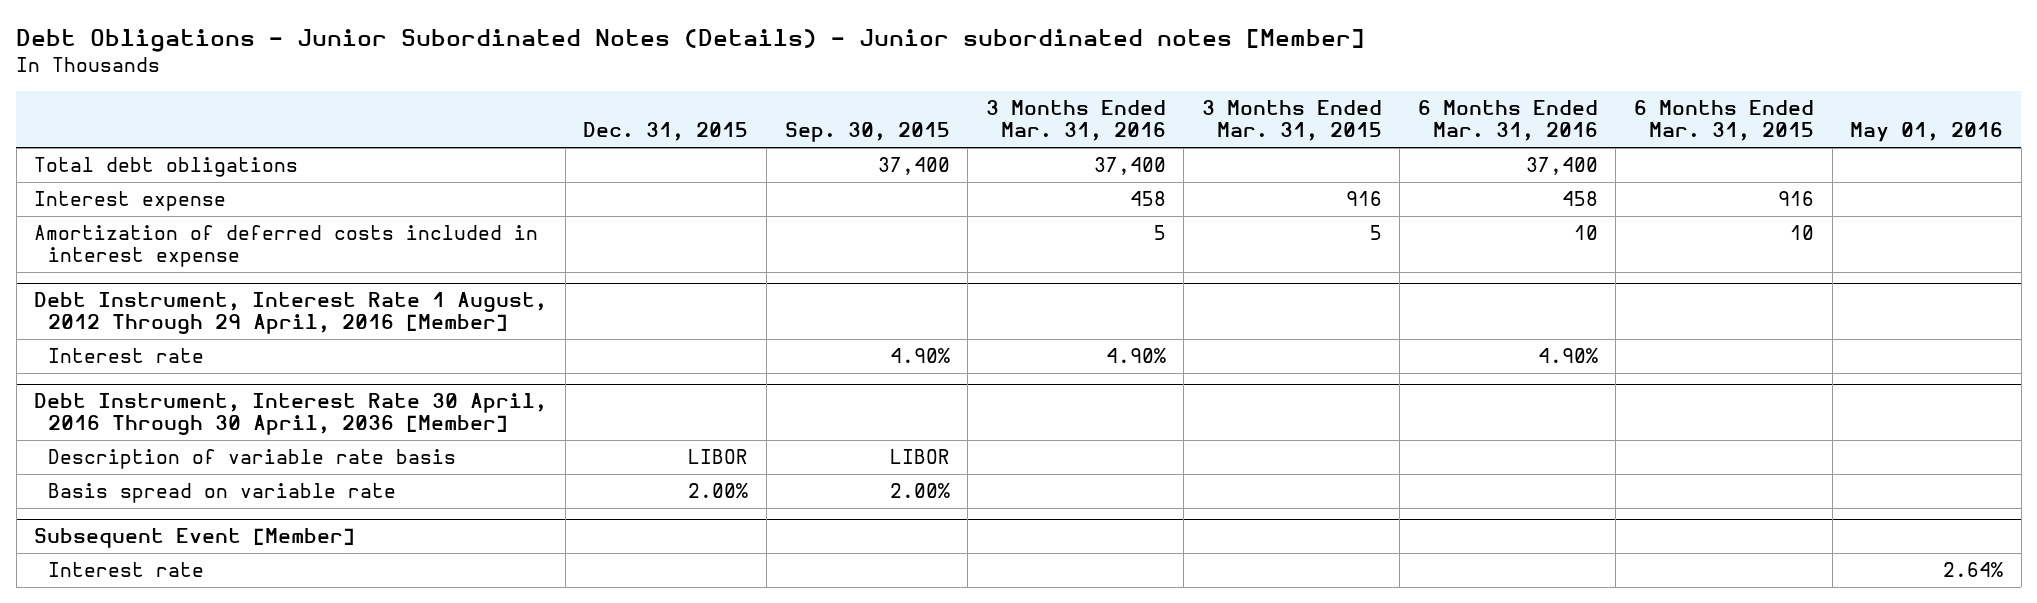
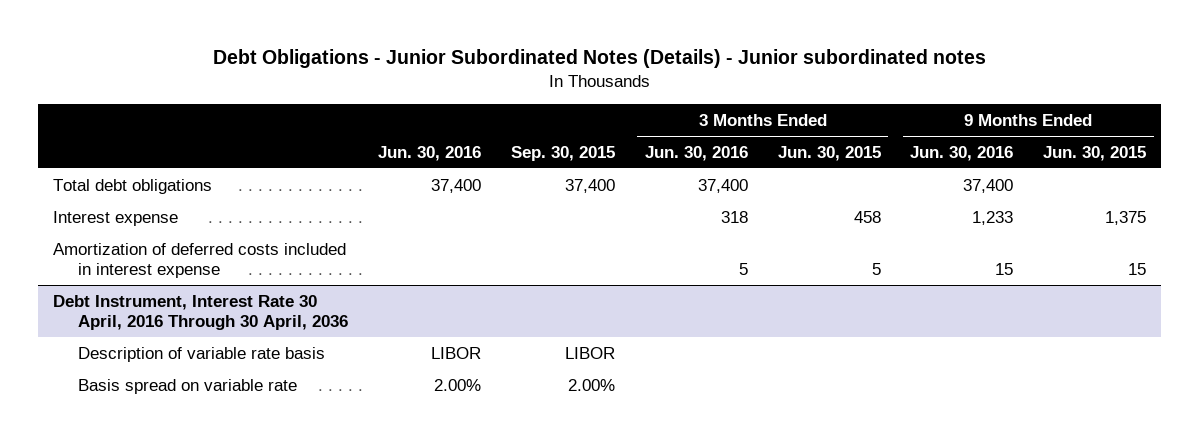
- Debt Obligations - Junior Subordinated Notes (Details) - Junior subordinated notes [Member]
+ Debt Obligations - Junior Subordinated Notes (Details) - Junior subordinated notes
- | Dec. 31, 2015 | Sep. 30, 2015 | 3 Months Ended Mar. 31, 2016 | 3 Months Ended Mar. 31, 2015 | 6 Months Ended Mar. 31, 2016 | 6 Months Ended Mar. 31, 2015 | May 01, 2016
+ | Jun. 30, 2016 | Sep. 30, 2015 | 3 Months Ended Jun. 30, 2016 | 3 Months Ended Jun. 30, 2015 | 9 Months Ended Jun. 30, 2016 | 9 Months Ended Jun. 30, 2015
- Debt Instrument, Interest Rate 1 August, 2012 Through 29 April, 2016 [Member]
- Interest rate | | 4.90% | 4.90% | | 4.90% | |
- Debt Instrument, Interest Rate 30 April, 2016 Through 30 April, 2036 [Member]
+ Debt Instrument, Interest Rate 30 April, 2016 Through 30 April, 2036
- Subsequent Event [Member]
- Interest rate | | | | | | | 2.64%

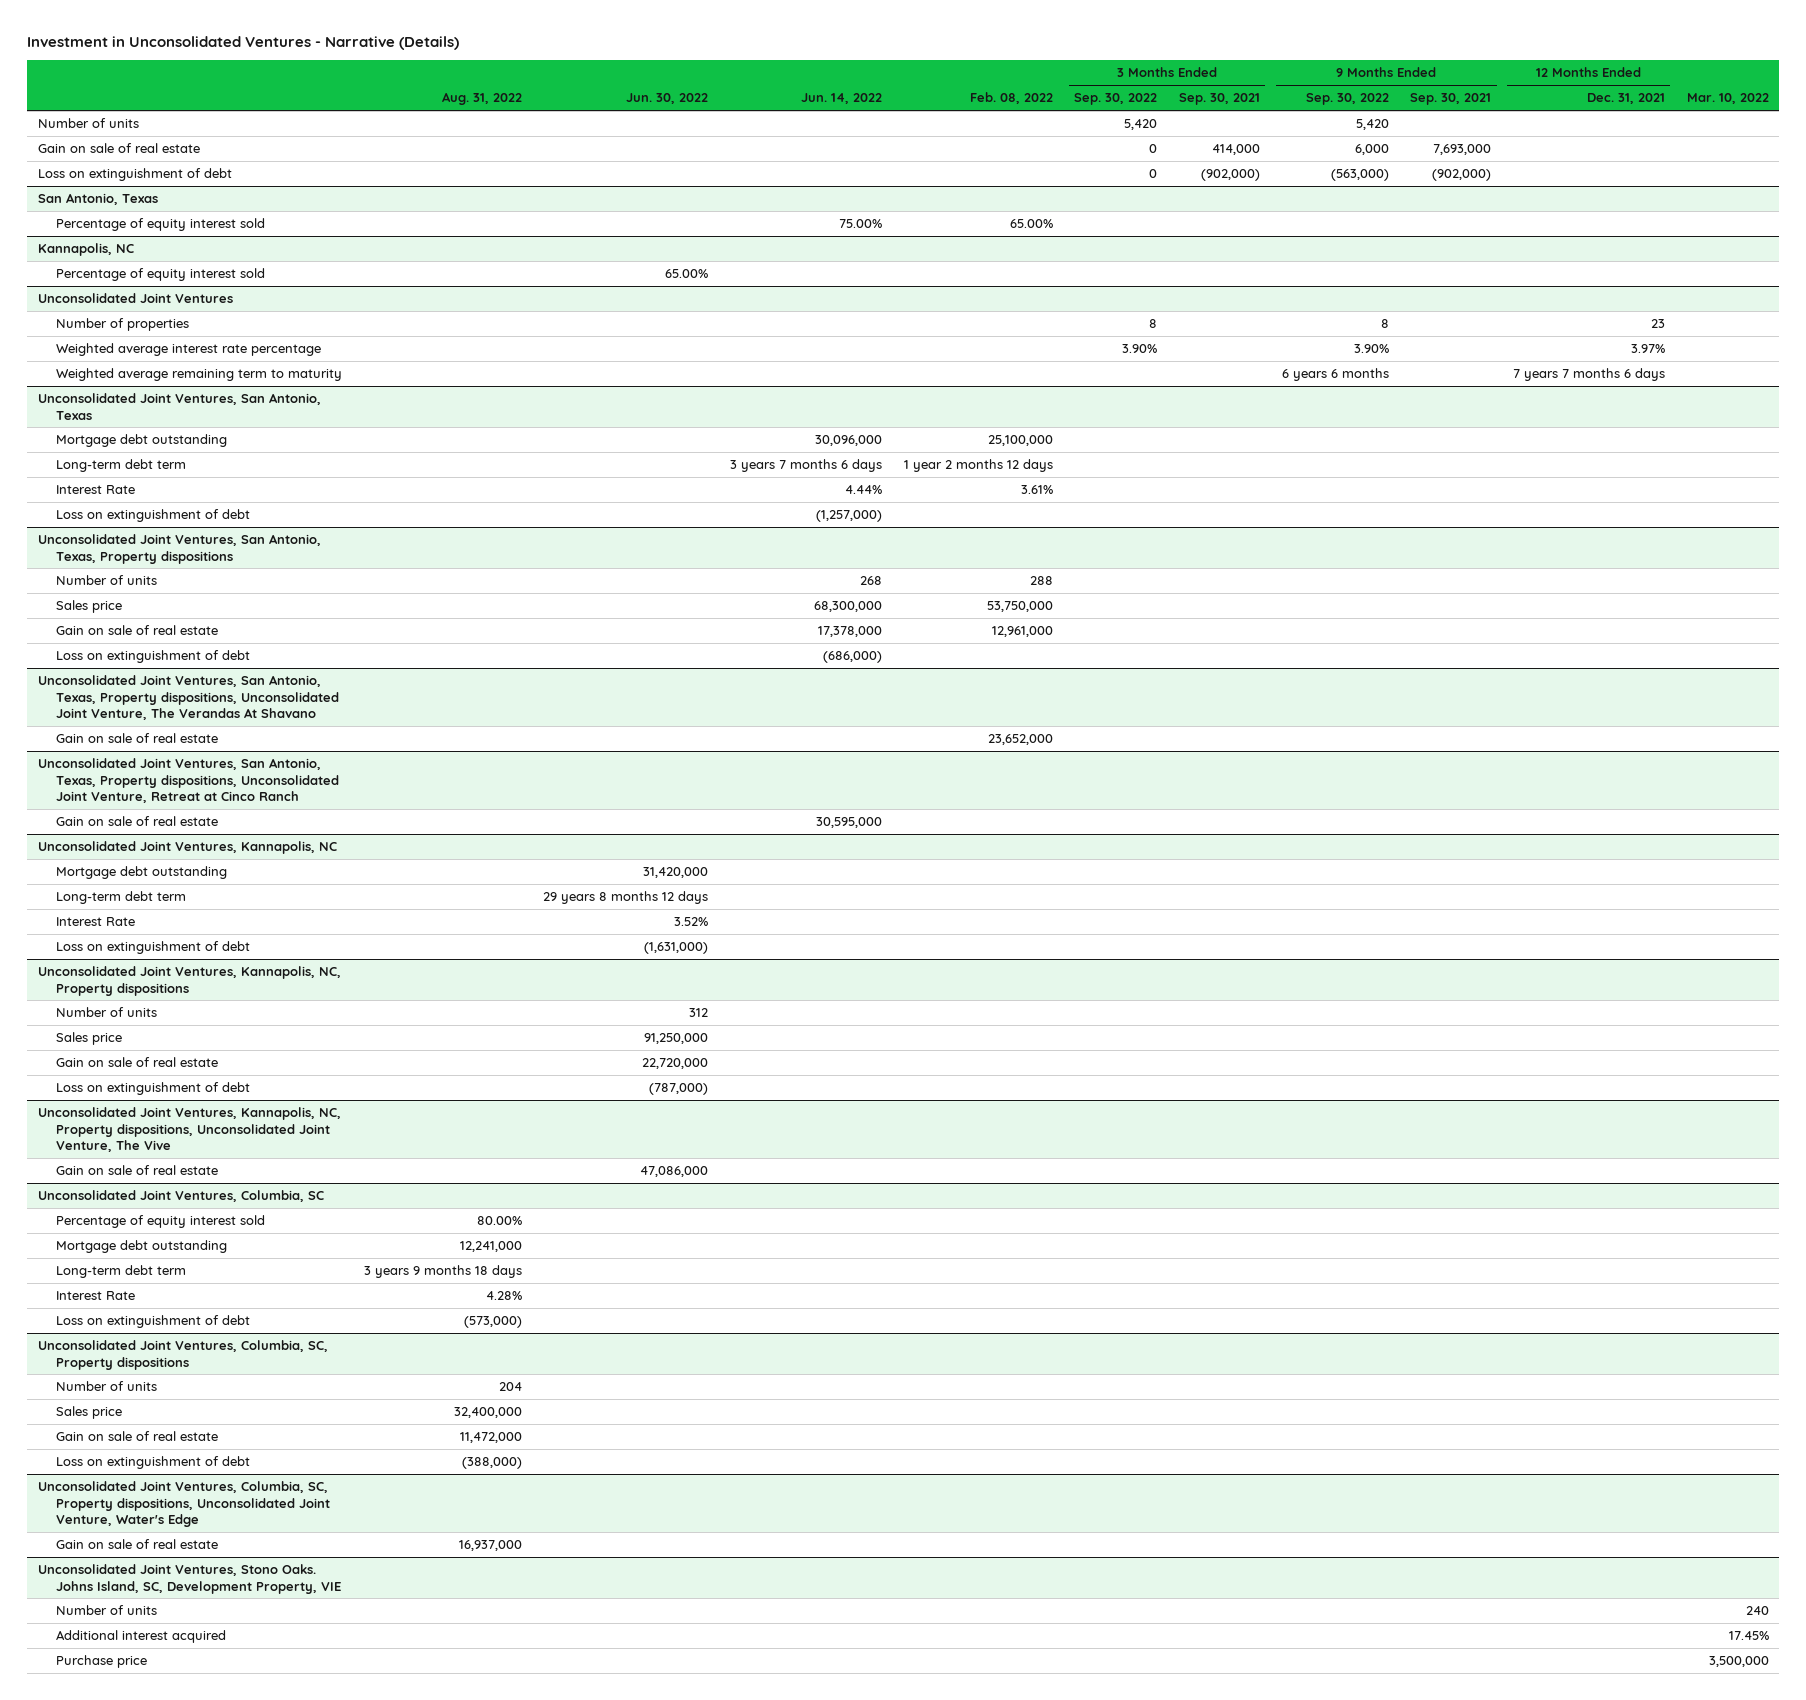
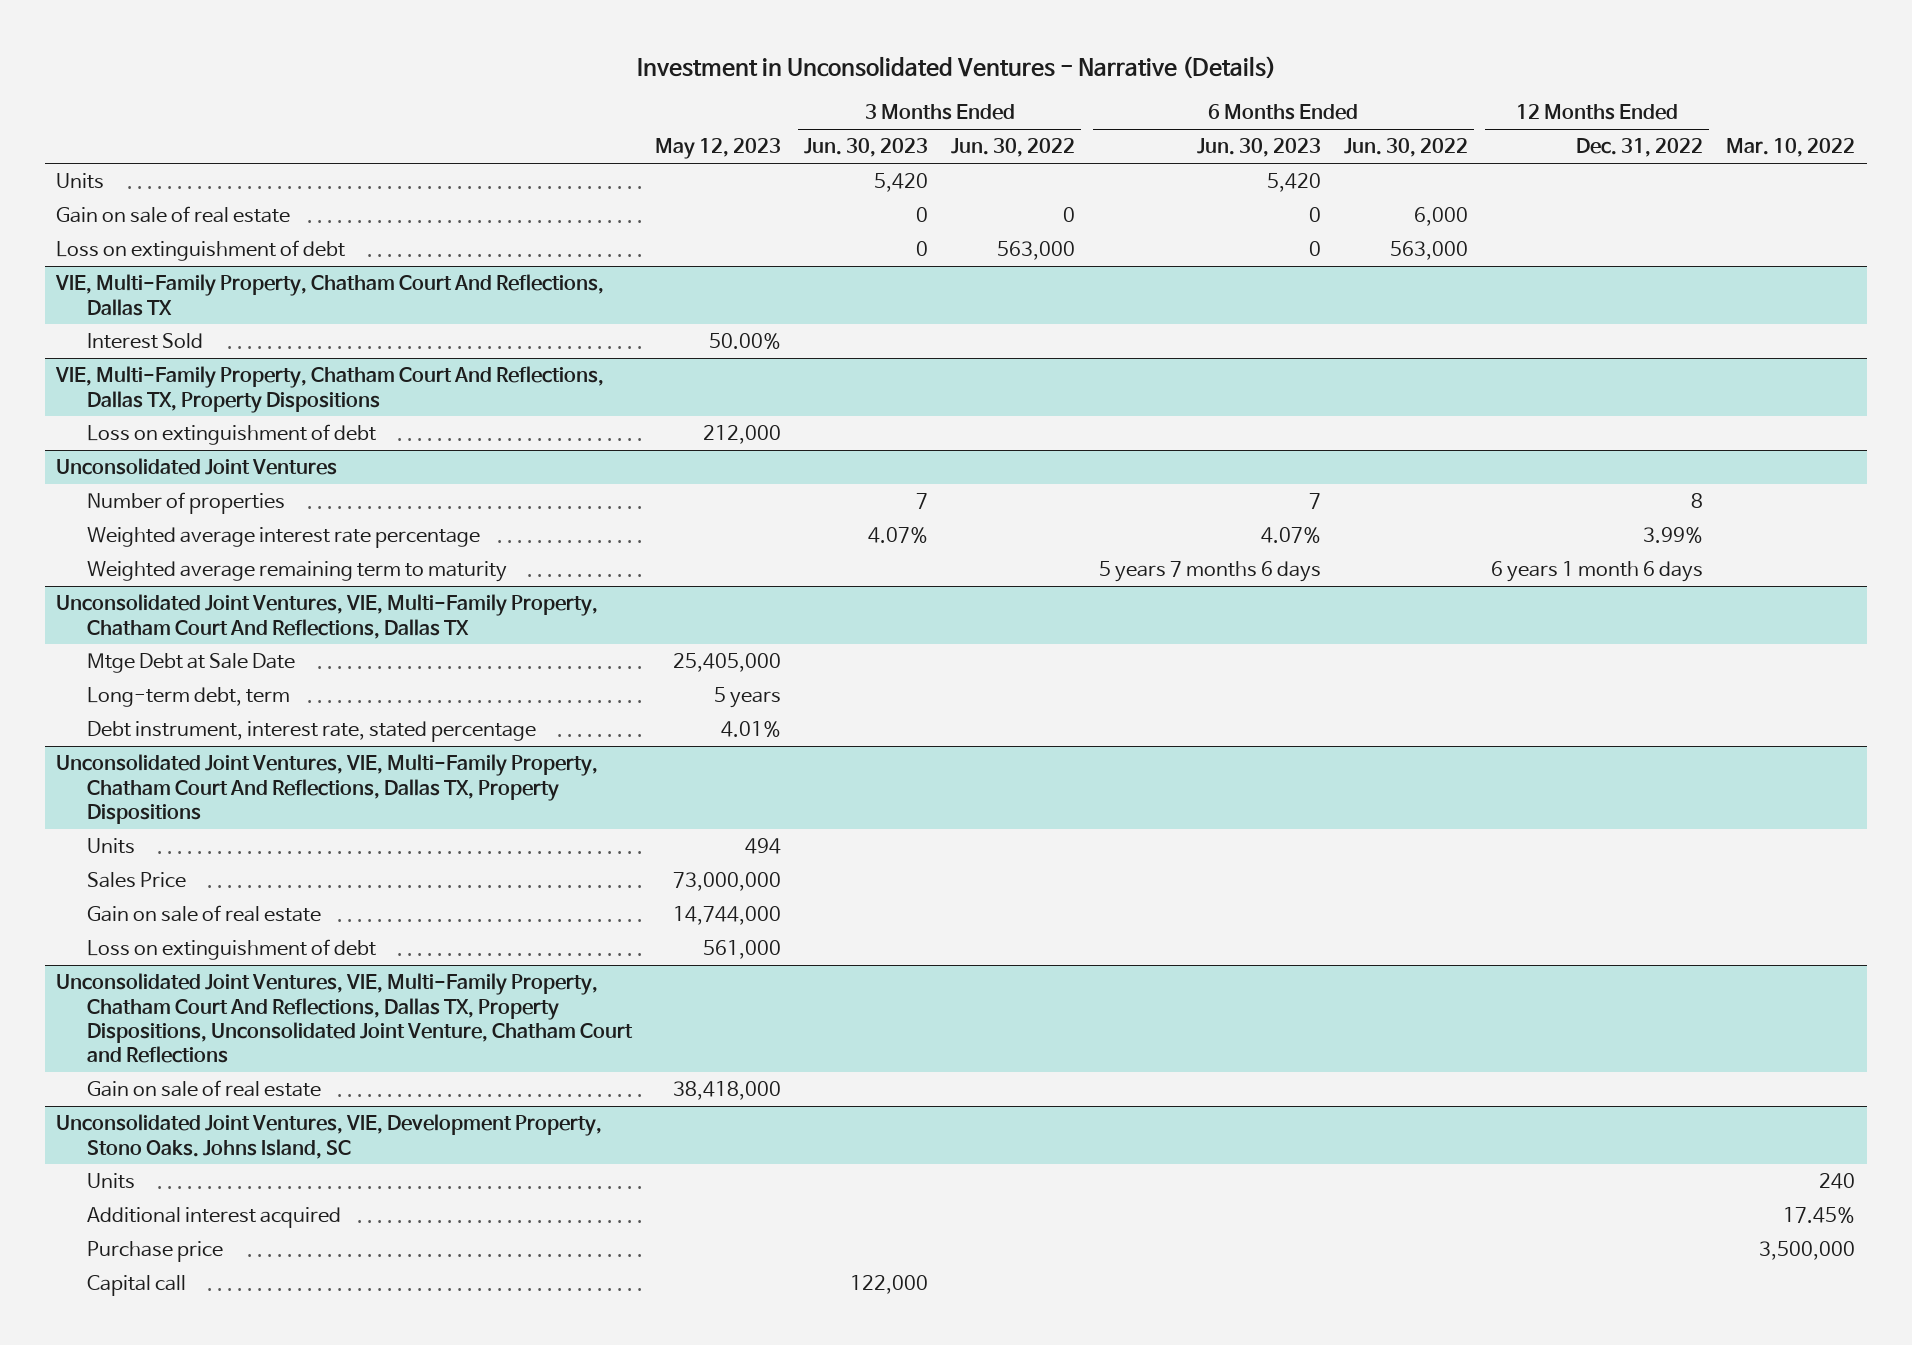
- | Aug. 31, 2022 | Jun. 30, 2022 | Jun. 14, 2022 | Feb. 08, 2022 | 3 Months Ended Sep. 30, 2022 | 3 Months Ended Sep. 30, 2021 | 9 Months Ended Sep. 30, 2022 | 9 Months Ended Sep. 30, 2021 | 12 Months Ended Dec. 31, 2021 | Mar. 10, 2022
+ | May 12, 2023 | 3 Months Ended Jun. 30, 2023 | 3 Months Ended Jun. 30, 2022 | 6 Months Ended Jun. 30, 2023 | 6 Months Ended Jun. 30, 2022 | 12 Months Ended Dec. 31, 2022 | Mar. 10, 2022
- Number of units | | | | | 5,420 | | 5,420 | | |
+ Units | | 5,420 | | 5,420 | | |
- San Antonio, Texas
- Percentage of equity interest sold | | | 75.00% | 65.00% | | | | | |
- Kannapolis, NC
- Percentage of equity interest sold | | 65.00% | | | | | | | |
+ VIE, Multi-Family Property, Chatham Court And Reflections, Dallas TX
+ Interest Sold | 50.00% | | | | | |
+ VIE, Multi-Family Property, Chatham Court And Reflections, Dallas TX, Property Dispositions
+ Loss on extinguishment of debt | 212,000 | | | | | |
- Unconsolidated Joint Ventures, San Antonio, Texas
- Mortgage debt outstanding | | | 30,096,000 | 25,100,000 | | | | | |
- Long-term debt term | | | 3 years 7 months 6 days | 1 year 2 months 12 days | | | | | |
- Interest Rate | | | 4.44% | 3.61% | | | | | |
- Loss on extinguishment of debt | | | (1,257,000) | | | | | | |
- Unconsolidated Joint Ventures, San Antonio, Texas, Property dispositions
- Number of units | | | 268 | 288 | | | | | |
- Sales price | | | 68,300,000 | 53,750,000 | | | | | |
- Gain on sale of real estate | | | 17,378,000 | 12,961,000 | | | | | |
- Loss on extinguishment of debt | | | (686,000) | | | | | | |
- Unconsolidated Joint Ventures, San Antonio, Texas, Property dispositions, Unconsolidated Joint Venture, The Verandas At Shavano
- Gain on sale of real estate | | | | 23,652,000 | | | | | |
- Unconsolidated Joint Ventures, San Antonio, Texas, Property dispositions, Unconsolidated Joint Venture, Retreat at Cinco Ranch
- Gain on sale of real estate | | | 30,595,000 | | | | | | |
- Unconsolidated Joint Ventures, Kannapolis, NC
- Mortgage debt outstanding | | 31,420,000 | | | | | | | |
- Long-term debt term | | 29 years 8 months 12 days | | | | | | | |
- Interest Rate | | 3.52% | | | | | | | |
- Loss on extinguishment of debt | | (1,631,000) | | | | | | | |
- Unconsolidated Joint Ventures, Kannapolis, NC, Property dispositions
- Number of units | | 312 | | | | | | | |
- Sales price | | 91,250,000 | | | | | | | |
- Gain on sale of real estate | | 22,720,000 | | | | | | | |
- Loss on extinguishment of debt | | (787,000) | | | | | | | |
- Unconsolidated Joint Ventures, Kannapolis, NC, Property dispositions, Unconsolidated Joint Venture, The Vive
- Gain on sale of real estate | | 47,086,000 | | | | | | | |
- Unconsolidated Joint Ventures, Columbia, SC
- Percentage of equity interest sold | 80.00% | | | | | | | | |
- Mortgage debt outstanding | 12,241,000 | | | | | | | | |
- Long-term debt term | 3 years 9 months 18 days | | | | | | | | |
- Interest Rate | 4.28% | | | | | | | | |
- Loss on extinguishment of debt | (573,000) | | | | | | | | |
- Unconsolidated Joint Ventures, Columbia, SC, Property dispositions
- Number of units | 204 | | | | | | | | |
- Sales price | 32,400,000 | | | | | | | | |
- Gain on sale of real estate | 11,472,000 | | | | | | | | |
- Loss on extinguishment of debt | (388,000) | | | | | | | | |
- Unconsolidated Joint Ventures, Columbia, SC, Property dispositions, Unconsolidated Joint Venture, Water's Edge
- Gain on sale of real estate | 16,937,000 | | | | | | | | |
- Unconsolidated Joint Ventures, Stono Oaks. Johns Island, SC, Development Property, VIE
- Number of units | | | | | | | | | | 240
+ Unconsolidated Joint Ventures, VIE, Multi-Family Property, Chatham Court And Reflections, Dallas TX
+ Mtge Debt at Sale Date | 25,405,000 | | | | | |
+ Long-term debt, term | 5 years | | | | | |
+ Debt instrument, interest rate, stated percentage | 4.01% | | | | | |
+ Unconsolidated Joint Ventures, VIE, Multi-Family Property, Chatham Court And Reflections, Dallas TX, Property Dispositions
+ Units | 494 | | | | | |
+ Sales Price | 73,000,000 | | | | | |
+ Gain on sale of real estate | 14,744,000 | | | | | |
+ Loss on extinguishment of debt | 561,000 | | | | | |
+ Unconsolidated Joint Ventures, VIE, Multi-Family Property, Chatham Court And Reflections, Dallas TX, Property Dispositions, Unconsolidated Joint Venture, Chatham Court and Reflections
+ Gain on sale of real estate | 38,418,000 | | | | | |
+ Unconsolidated Joint Ventures, VIE, Development Property, Stono Oaks. Johns Island, SC
+ Units | | | | | | | 240
+ Capital call | | 122,000 | | | | |

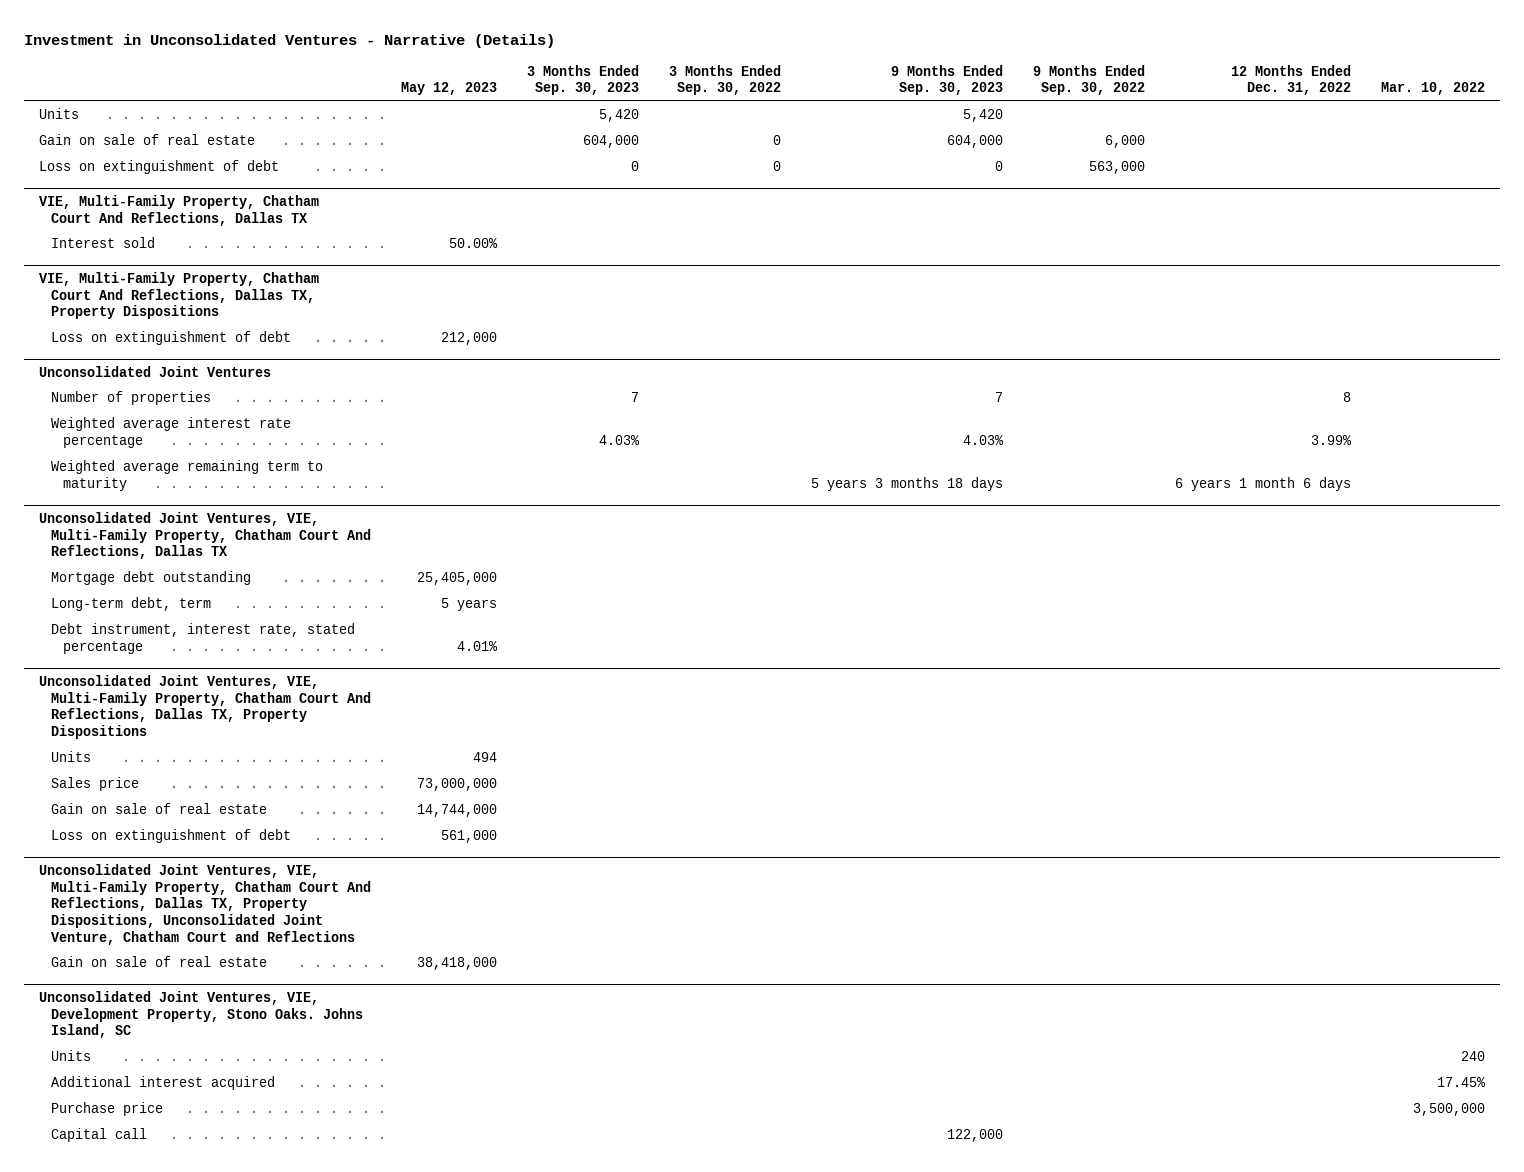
- | May 12, 2023 | 3 Months Ended Jun. 30, 2023 | 3 Months Ended Jun. 30, 2022 | 6 Months Ended Jun. 30, 2023 | 6 Months Ended Jun. 30, 2022 | 12 Months Ended Dec. 31, 2022 | Mar. 10, 2022
+ | May 12, 2023 | 3 Months Ended Sep. 30, 2023 | 3 Months Ended Sep. 30, 2022 | 9 Months Ended Sep. 30, 2023 | 9 Months Ended Sep. 30, 2022 | 12 Months Ended Dec. 31, 2022 | Mar. 10, 2022
@ VIE, Multi-Family Property, Chatham Court And Reflections, Dallas TX
- Interest Sold | 50.00% | | | | | |
+ Interest sold | 50.00% | | | | | |
@ Unconsolidated Joint Ventures, VIE, Multi-Family Property, Chatham Court And Reflections, Dallas TX
- Mtge Debt at Sale Date | 25,405,000 | | | | | |
+ Mortgage debt outstanding | 25,405,000 | | | | | |
@ Unconsolidated Joint Ventures, VIE, Multi-Family Property, Chatham Court And Reflections, Dallas TX, Property Dispositions
- Sales Price | 73,000,000 | | | | | |
+ Sales price | 73,000,000 | | | | | |

